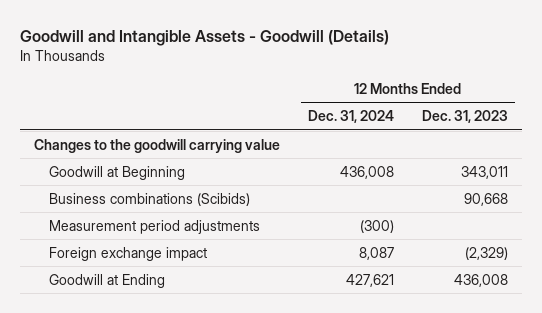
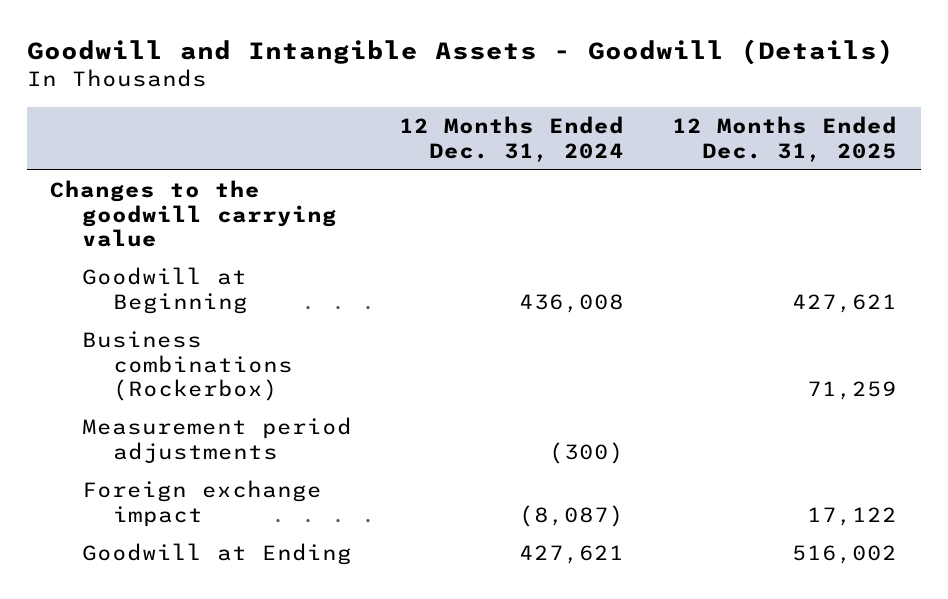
- | 12 Months Ended Dec. 31, 2024 | 12 Months Ended Dec. 31, 2023
+ | 12 Months Ended Dec. 31, 2024 | 12 Months Ended Dec. 31, 2025
- Business combinations (Scibids) | | 90,668
+ Business combinations (Rockerbox) | | 71,259
- Foreign exchange impact | 8,087 | (2,329)
+ Foreign exchange impact | (8,087) | 17,122

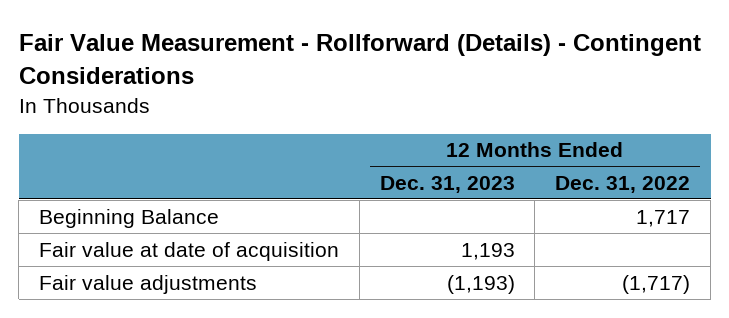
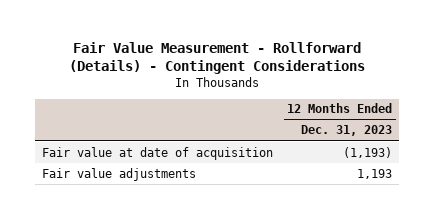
- | 12 Months Ended Dec. 31, 2023 | 12 Months Ended Dec. 31, 2022
+ | 12 Months Ended Dec. 31, 2023
- Beginning Balance | | 1,717
- Fair value at date of acquisition | 1,193 |
- Fair value adjustments | (1,193) | (1,717)
+ Fair value at date of acquisition | (1,193)
+ Fair value adjustments | 1,193

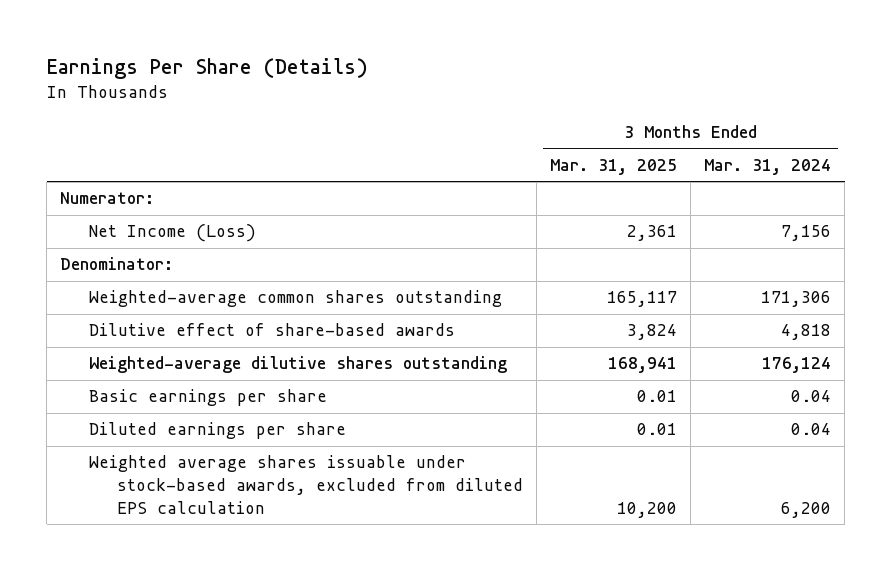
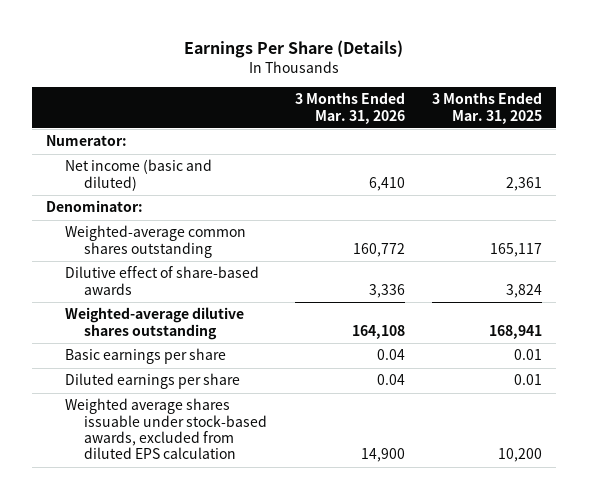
- | 3 Months Ended Mar. 31, 2025 | 3 Months Ended Mar. 31, 2024
+ | 3 Months Ended Mar. 31, 2026 | 3 Months Ended Mar. 31, 2025
- Net Income (Loss) | 2,361 | 7,156
+ Net income (basic and diluted) | 6,410 | 2,361

